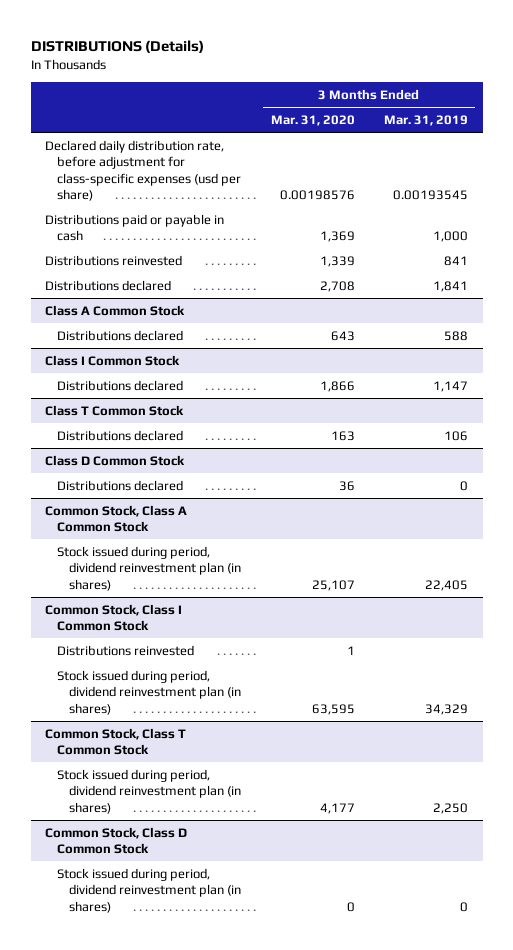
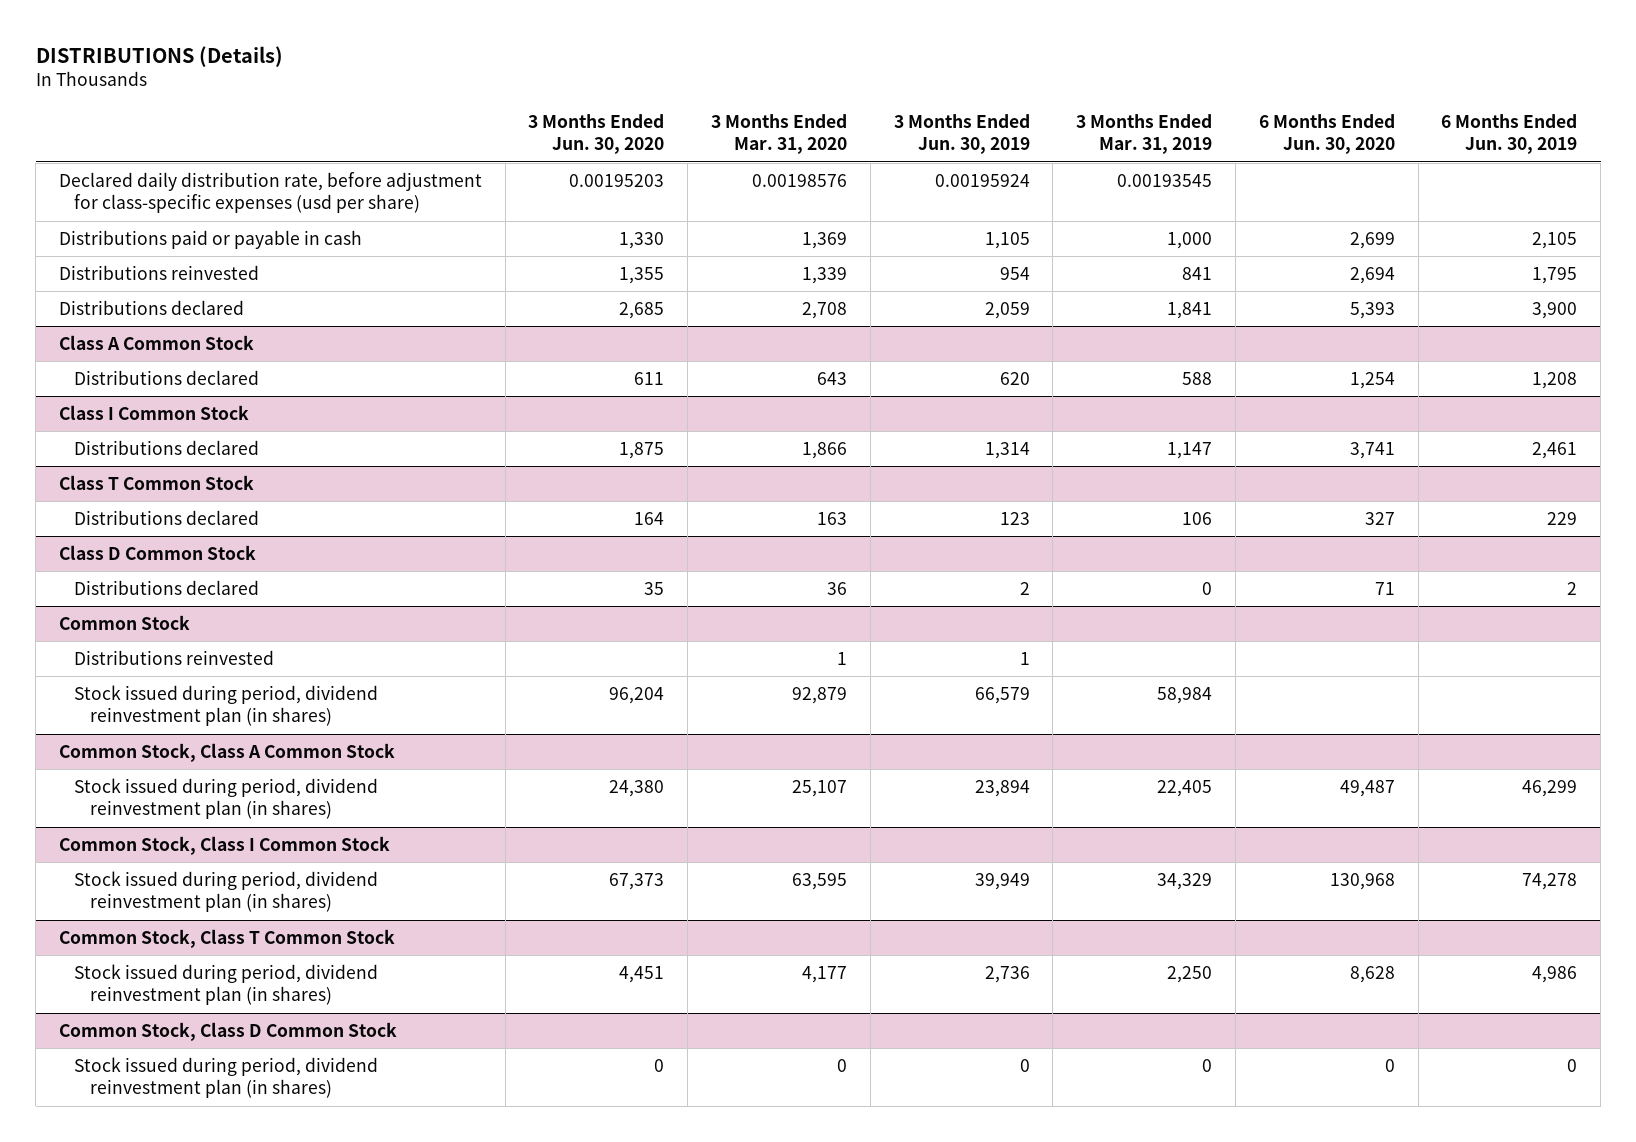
- | 3 Months Ended Mar. 31, 2020 | 3 Months Ended Mar. 31, 2019
+ | 3 Months Ended Jun. 30, 2020 | 3 Months Ended Mar. 31, 2020 | 3 Months Ended Jun. 30, 2019 | 3 Months Ended Mar. 31, 2019 | 6 Months Ended Jun. 30, 2020 | 6 Months Ended Jun. 30, 2019
+ Common Stock
+ Distributions reinvested | | 1 | 1 | | |
+ Stock issued during period, dividend reinvestment plan (in shares) | 96,204 | 92,879 | 66,579 | 58,984 | |
@ Common Stock, Class I Common Stock
- Distributions reinvested | 1 |

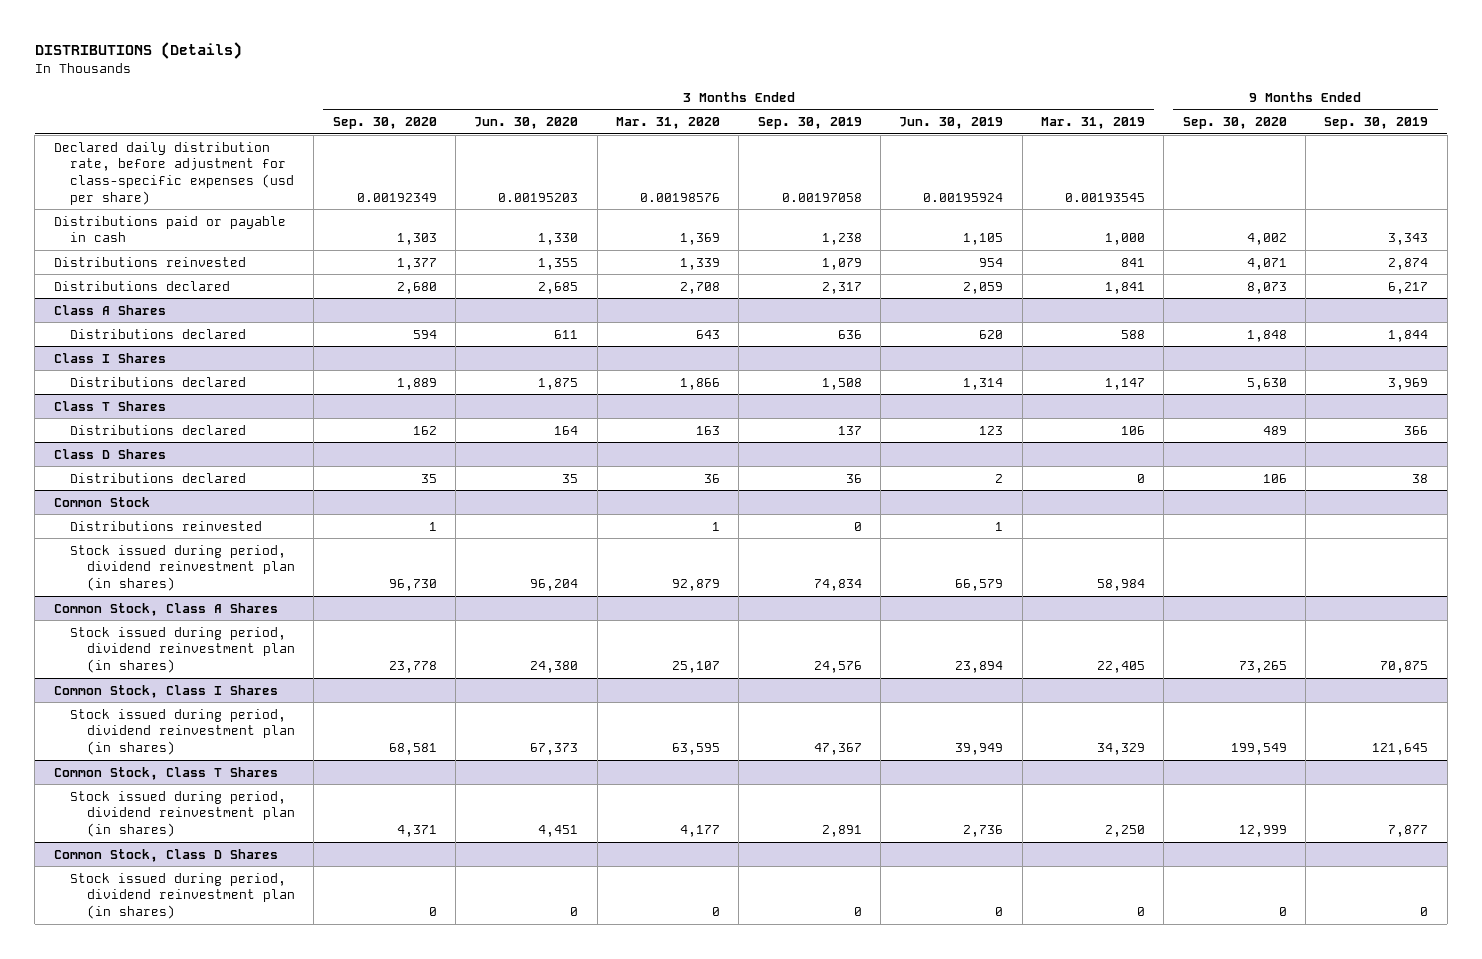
- | 3 Months Ended Jun. 30, 2020 | 3 Months Ended Mar. 31, 2020 | 3 Months Ended Jun. 30, 2019 | 3 Months Ended Mar. 31, 2019 | 6 Months Ended Jun. 30, 2020 | 6 Months Ended Jun. 30, 2019
+ | 3 Months Ended Sep. 30, 2020 | 3 Months Ended Jun. 30, 2020 | 3 Months Ended Mar. 31, 2020 | 3 Months Ended Sep. 30, 2019 | 3 Months Ended Jun. 30, 2019 | 3 Months Ended Mar. 31, 2019 | 9 Months Ended Sep. 30, 2020 | 9 Months Ended Sep. 30, 2019
- Class A Common Stock
+ Class A Shares
- Class I Common Stock
+ Class I Shares
- Class T Common Stock
+ Class T Shares
- Class D Common Stock
+ Class D Shares
- Common Stock, Class A Common Stock
+ Common Stock, Class A Shares
- Common Stock, Class I Common Stock
+ Common Stock, Class I Shares
- Common Stock, Class T Common Stock
+ Common Stock, Class T Shares
- Common Stock, Class D Common Stock
+ Common Stock, Class D Shares

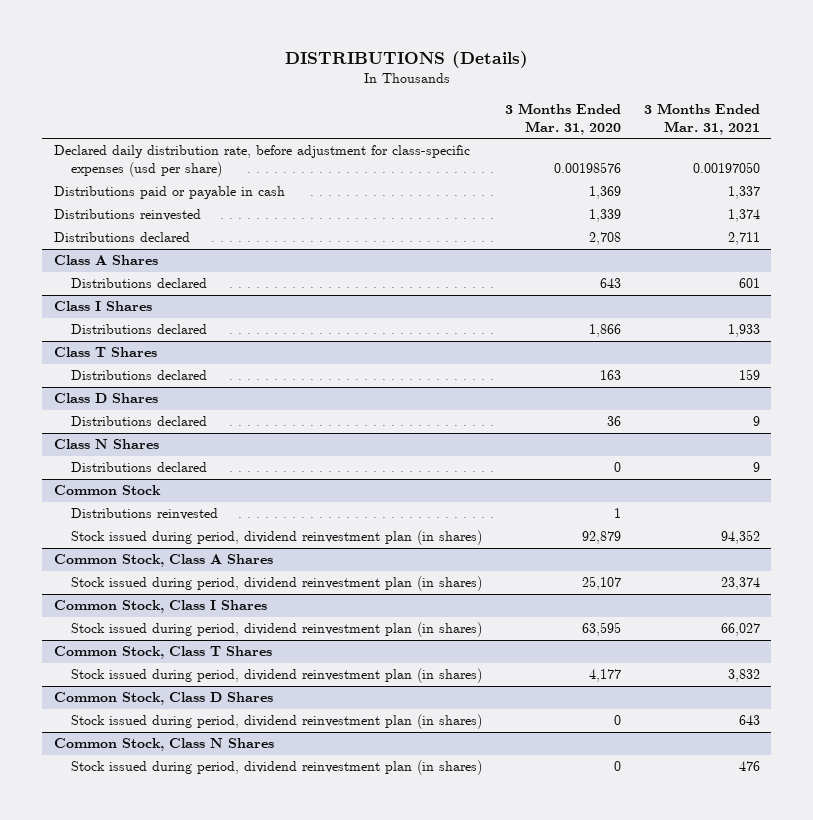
- | 3 Months Ended Sep. 30, 2020 | 3 Months Ended Jun. 30, 2020 | 3 Months Ended Mar. 31, 2020 | 3 Months Ended Sep. 30, 2019 | 3 Months Ended Jun. 30, 2019 | 3 Months Ended Mar. 31, 2019 | 9 Months Ended Sep. 30, 2020 | 9 Months Ended Sep. 30, 2019
+ | 3 Months Ended Mar. 31, 2020 | 3 Months Ended Mar. 31, 2021
+ Class N Shares
+ Distributions declared | 0 | 9
+ Common Stock, Class N Shares
+ Stock issued during period, dividend reinvestment plan (in shares) | 0 | 476

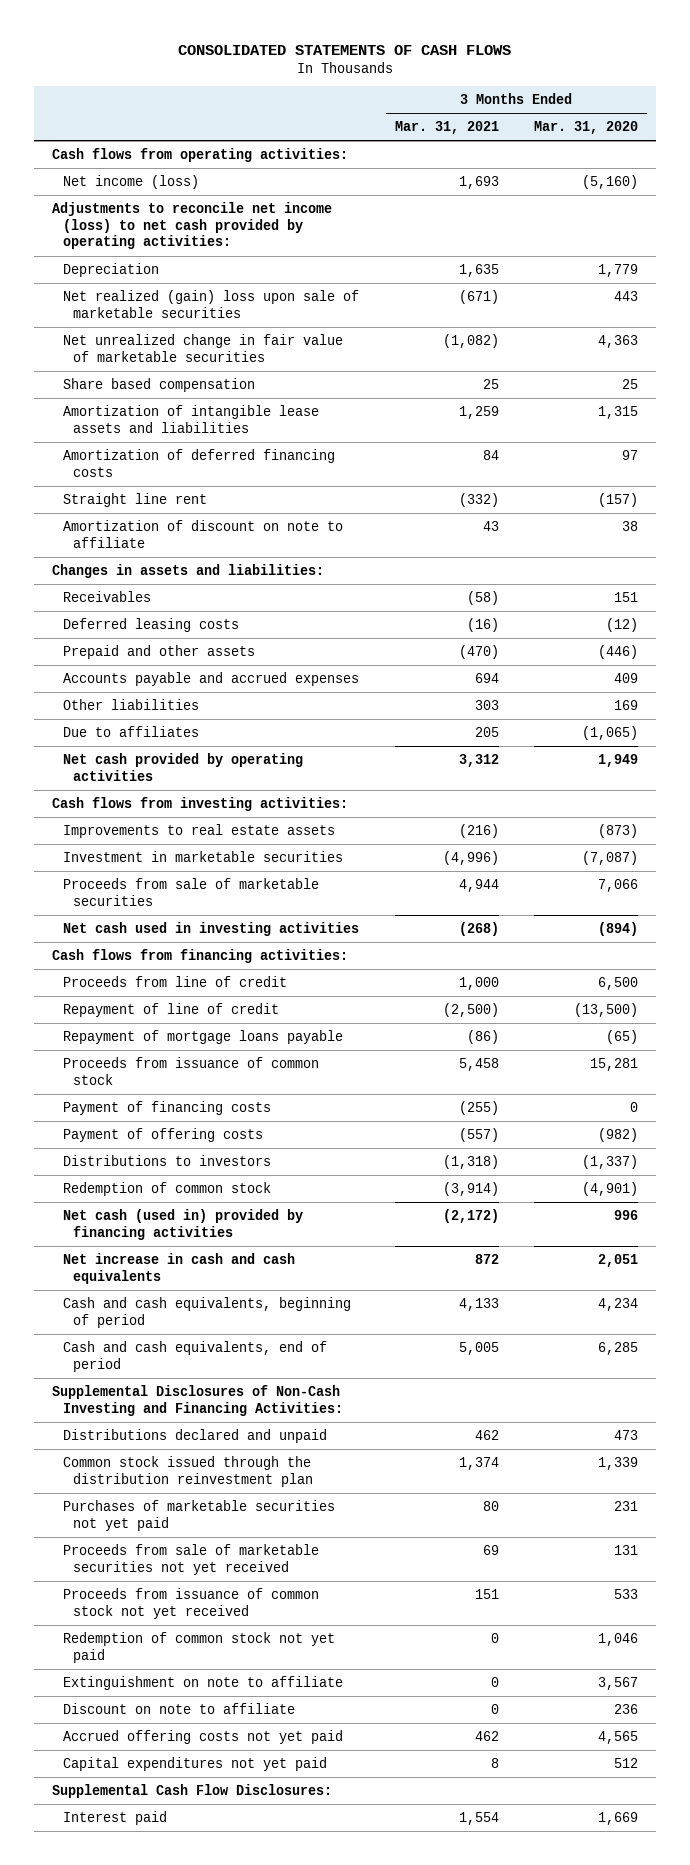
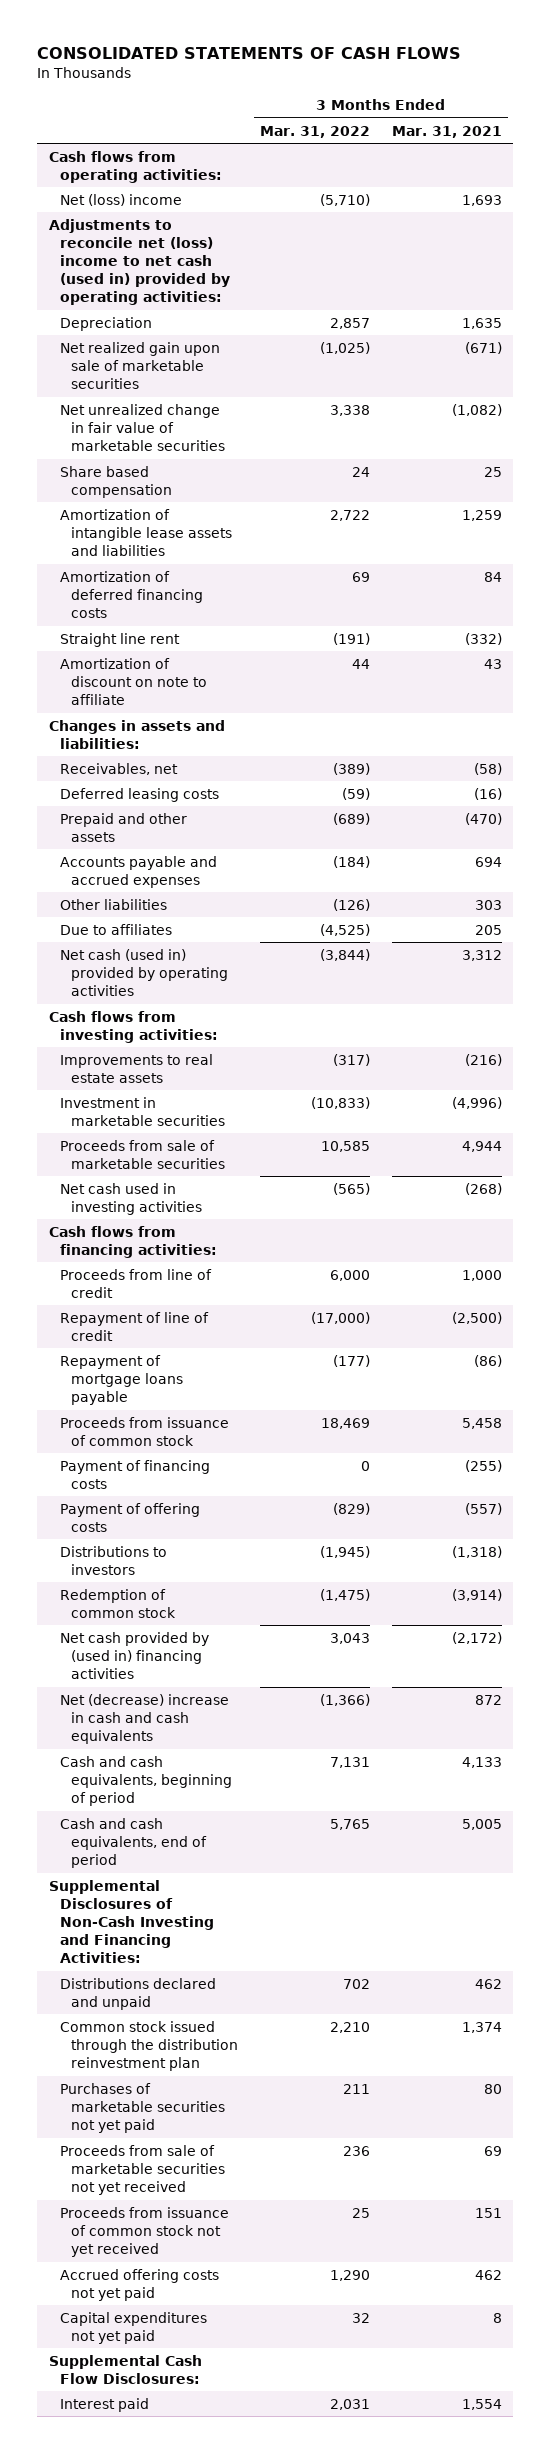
- | 3 Months Ended Mar. 31, 2021 | 3 Months Ended Mar. 31, 2020
+ | 3 Months Ended Mar. 31, 2022 | 3 Months Ended Mar. 31, 2021
- Net income (loss) | 1,693 | (5,160)
- Adjustments to reconcile net income (loss) to net cash provided by operating activities:
+ Net (loss) income | (5,710) | 1,693
+ Adjustments to reconcile net (loss) income to net cash (used in) provided by operating activities:
- Net realized (gain) loss upon sale of marketable securities | (671) | 443
+ Net realized gain upon sale of marketable securities | (1,025) | (671)
- Receivables | (58) | 151
+ Receivables, net | (389) | (58)
- Net cash provided by operating activities | 3,312 | 1,949
+ Net cash (used in) provided by operating activities | (3,844) | 3,312
- Net cash (used in) provided by financing activities | (2,172) | 996
- Net increase in cash and cash equivalents | 872 | 2,051
+ Net cash provided by (used in) financing activities | 3,043 | (2,172)
+ Net (decrease) increase in cash and cash equivalents | (1,366) | 872
- Redemption of common stock not yet paid | 0 | 1,046
- Extinguishment on note to affiliate | 0 | 3,567
- Discount on note to affiliate | 0 | 236

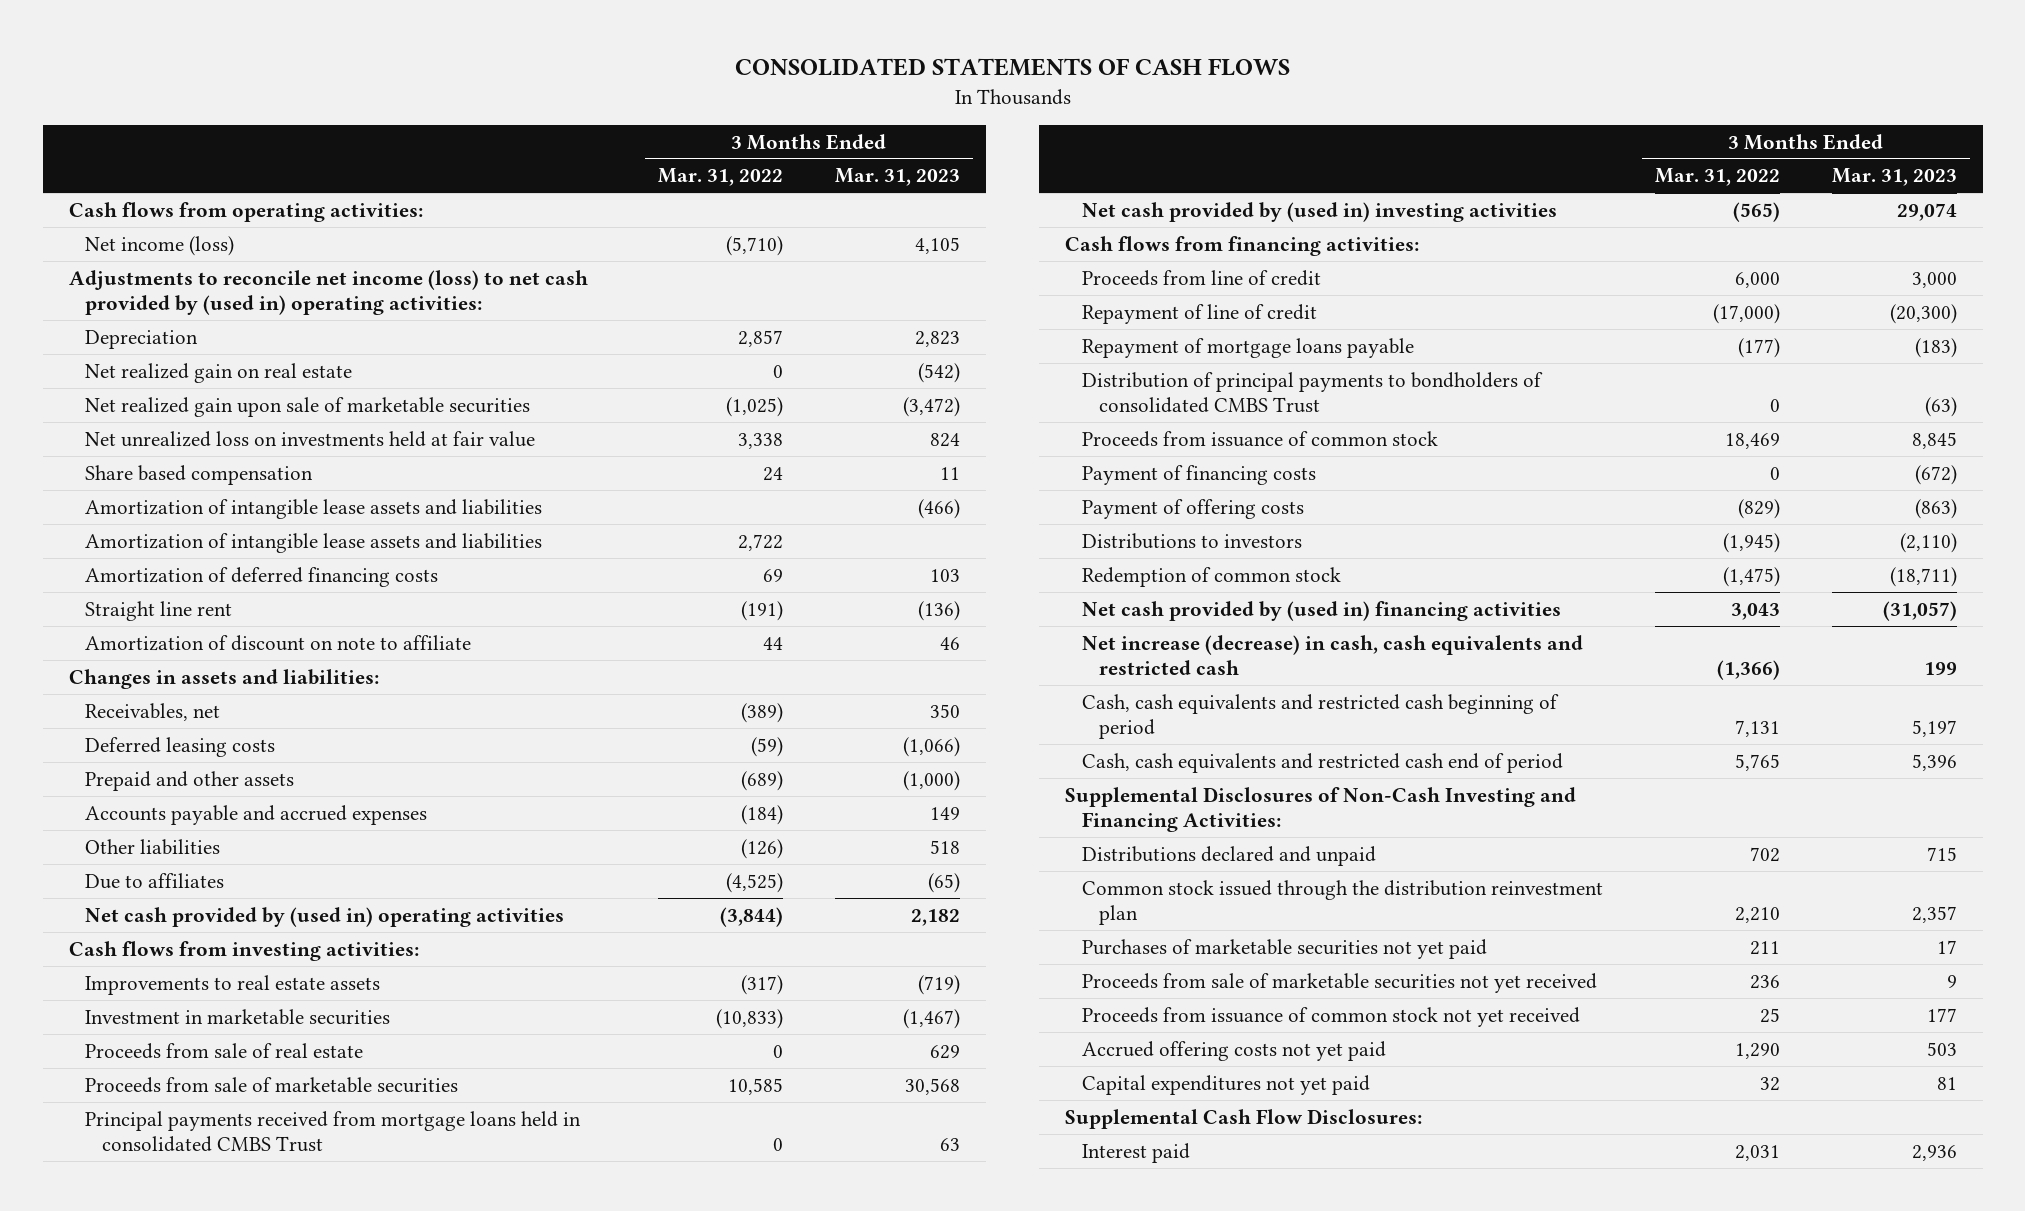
- | 3 Months Ended Mar. 31, 2022 | 3 Months Ended Mar. 31, 2021
+ | 3 Months Ended Mar. 31, 2022 | 3 Months Ended Mar. 31, 2023
- Net (loss) income | (5,710) | 1,693
- Adjustments to reconcile net (loss) income to net cash (used in) provided by operating activities:
+ Net income (loss) | (5,710) | 4,105
+ Adjustments to reconcile net income (loss) to net cash provided by (used in) operating activities:
+ Net realized gain on real estate | 0 | (542)
- Net unrealized change in fair value of marketable securities | 3,338 | (1,082)
+ Net unrealized loss on investments held at fair value | 3,338 | 824
+ Amortization of intangible lease assets and liabilities | | (466)
- Net cash (used in) provided by operating activities | (3,844) | 3,312
+ Net cash provided by (used in) operating activities | (3,844) | 2,182
+ Proceeds from sale of real estate | 0 | 629
- Net cash used in investing activities | (565) | (268)
+ Principal payments received from mortgage loans held in consolidated CMBS Trust | 0 | 63
+ Net cash provided by (used in) investing activities | (565) | 29,074
+ Distribution of principal payments to bondholders of consolidated CMBS Trust | 0 | (63)
- Net (decrease) increase in cash and cash equivalents | (1,366) | 872
- Cash and cash equivalents, beginning of period | 7,131 | 4,133
- Cash and cash equivalents, end of period | 5,765 | 5,005
+ Net increase (decrease) in cash, cash equivalents and restricted cash | (1,366) | 199
+ Cash, cash equivalents and restricted cash beginning of period | 7,131 | 5,197
+ Cash, cash equivalents and restricted cash end of period | 5,765 | 5,396

